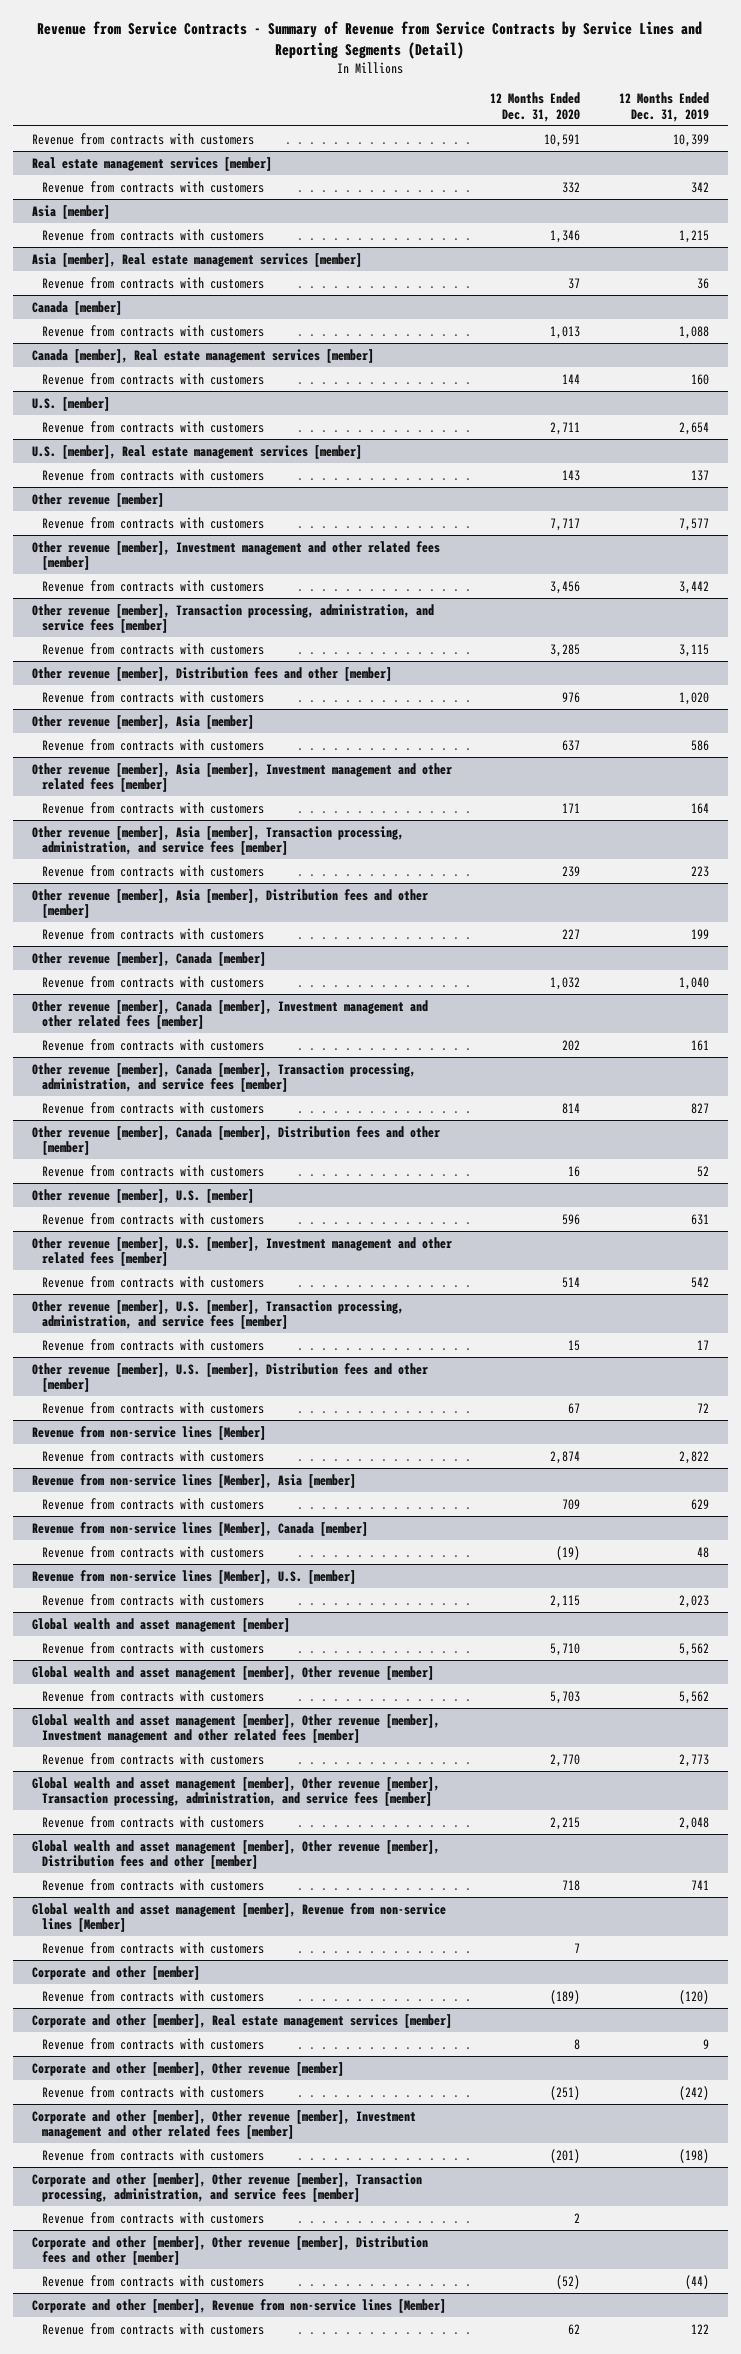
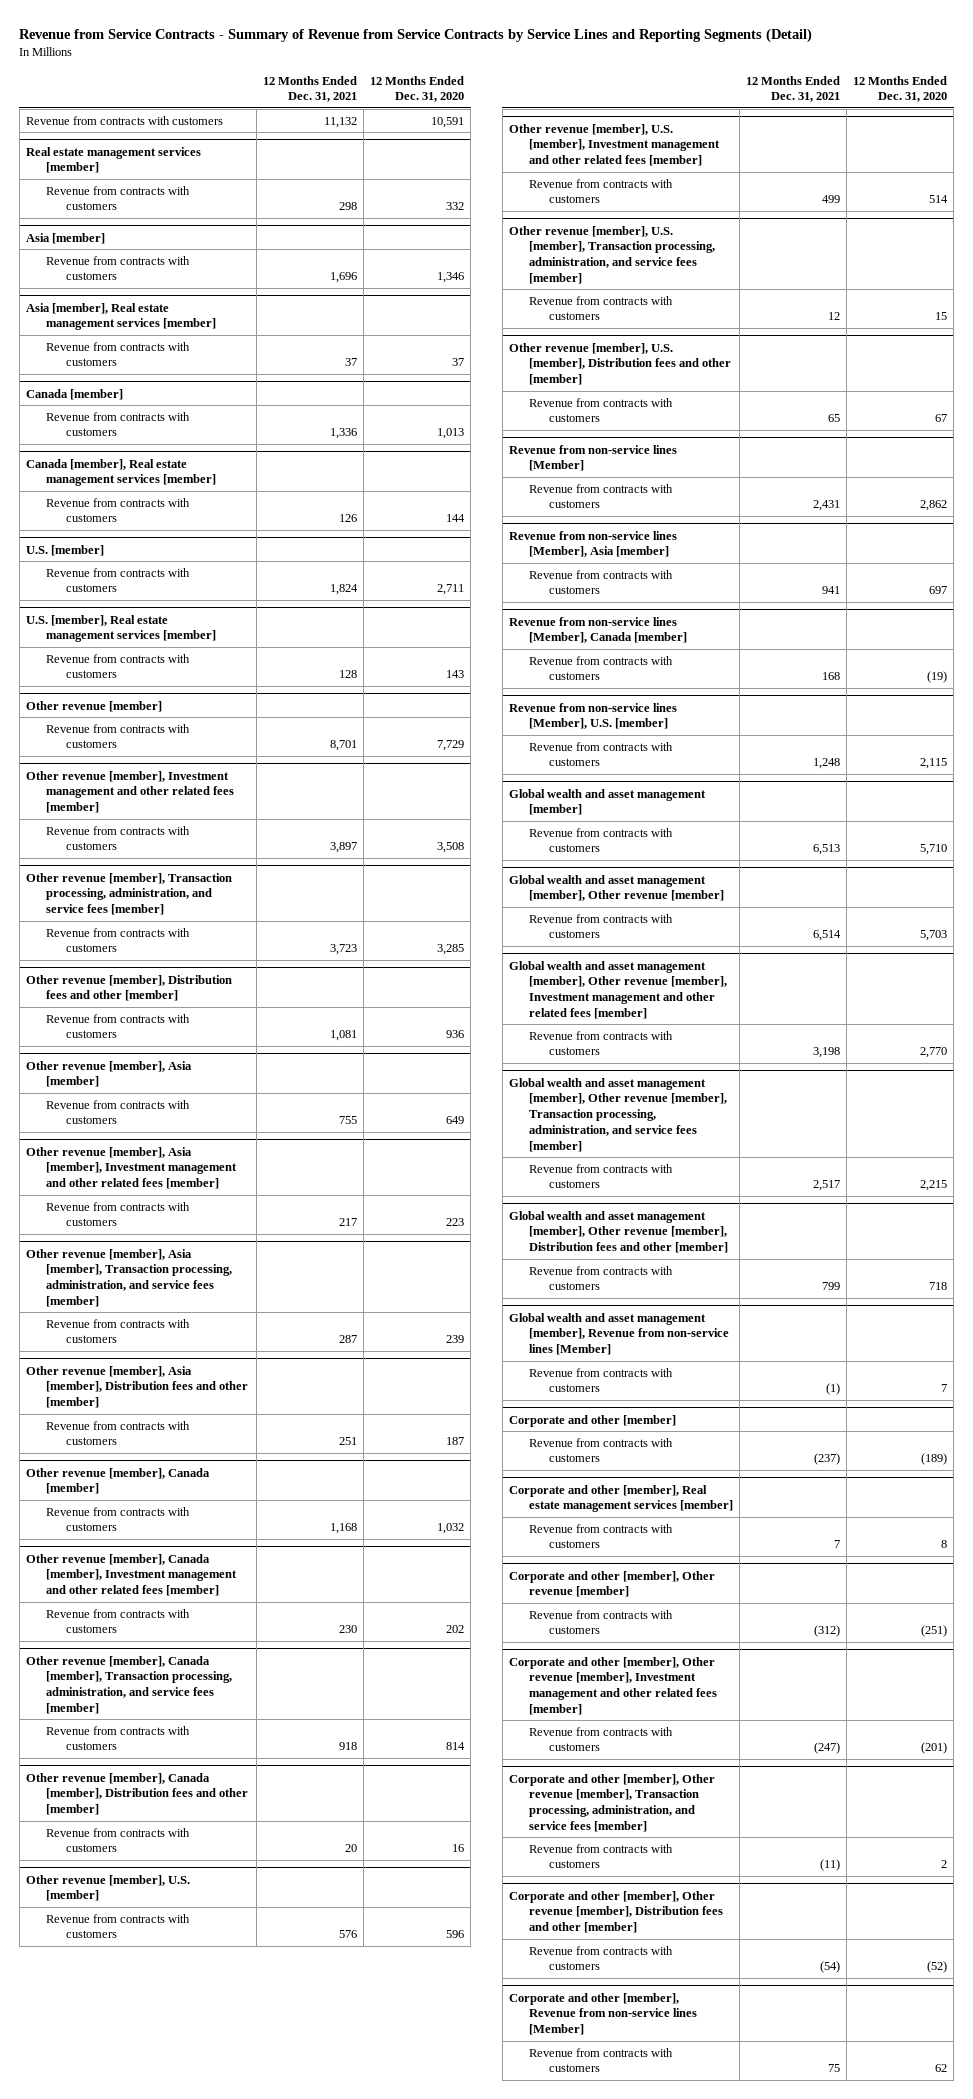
- | 12 Months Ended Dec. 31, 2020 | 12 Months Ended Dec. 31, 2019
+ | 12 Months Ended Dec. 31, 2021 | 12 Months Ended Dec. 31, 2020
@ Other revenue [member]
- Revenue from contracts with customers | 7,717 | 7,577
+ Revenue from contracts with customers | 8,701 | 7,729
@ Other revenue [member], Investment management and other related fees [member]
- Revenue from contracts with customers | 3,456 | 3,442
+ Revenue from contracts with customers | 3,897 | 3,508
@ Other revenue [member], Distribution fees and other [member]
- Revenue from contracts with customers | 976 | 1,020
+ Revenue from contracts with customers | 1,081 | 936
@ Other revenue [member], Asia [member]
- Revenue from contracts with customers | 637 | 586
+ Revenue from contracts with customers | 755 | 649
@ Other revenue [member], Asia [member], Investment management and other related fees [member]
- Revenue from contracts with customers | 171 | 164
+ Revenue from contracts with customers | 217 | 223
@ Other revenue [member], Asia [member], Distribution fees and other [member]
- Revenue from contracts with customers | 227 | 199
+ Revenue from contracts with customers | 251 | 187
@ Revenue from non-service lines [Member]
- Revenue from contracts with customers | 2,874 | 2,822
+ Revenue from contracts with customers | 2,431 | 2,862
@ Revenue from non-service lines [Member], Asia [member]
- Revenue from contracts with customers | 709 | 629
+ Revenue from contracts with customers | 941 | 697

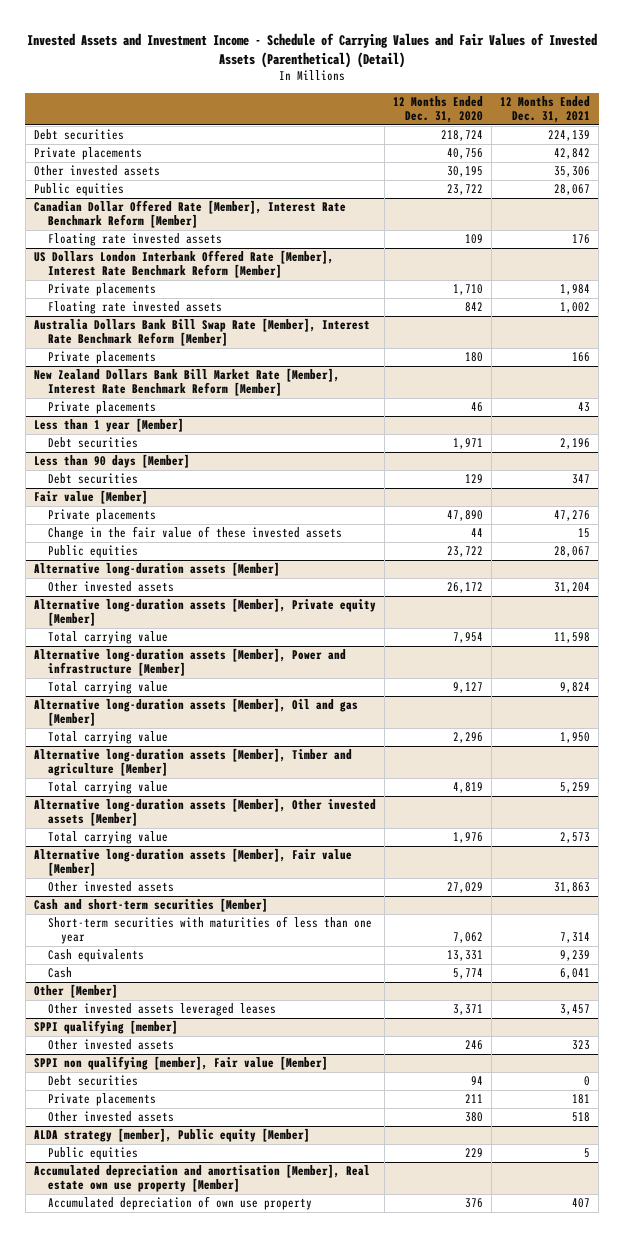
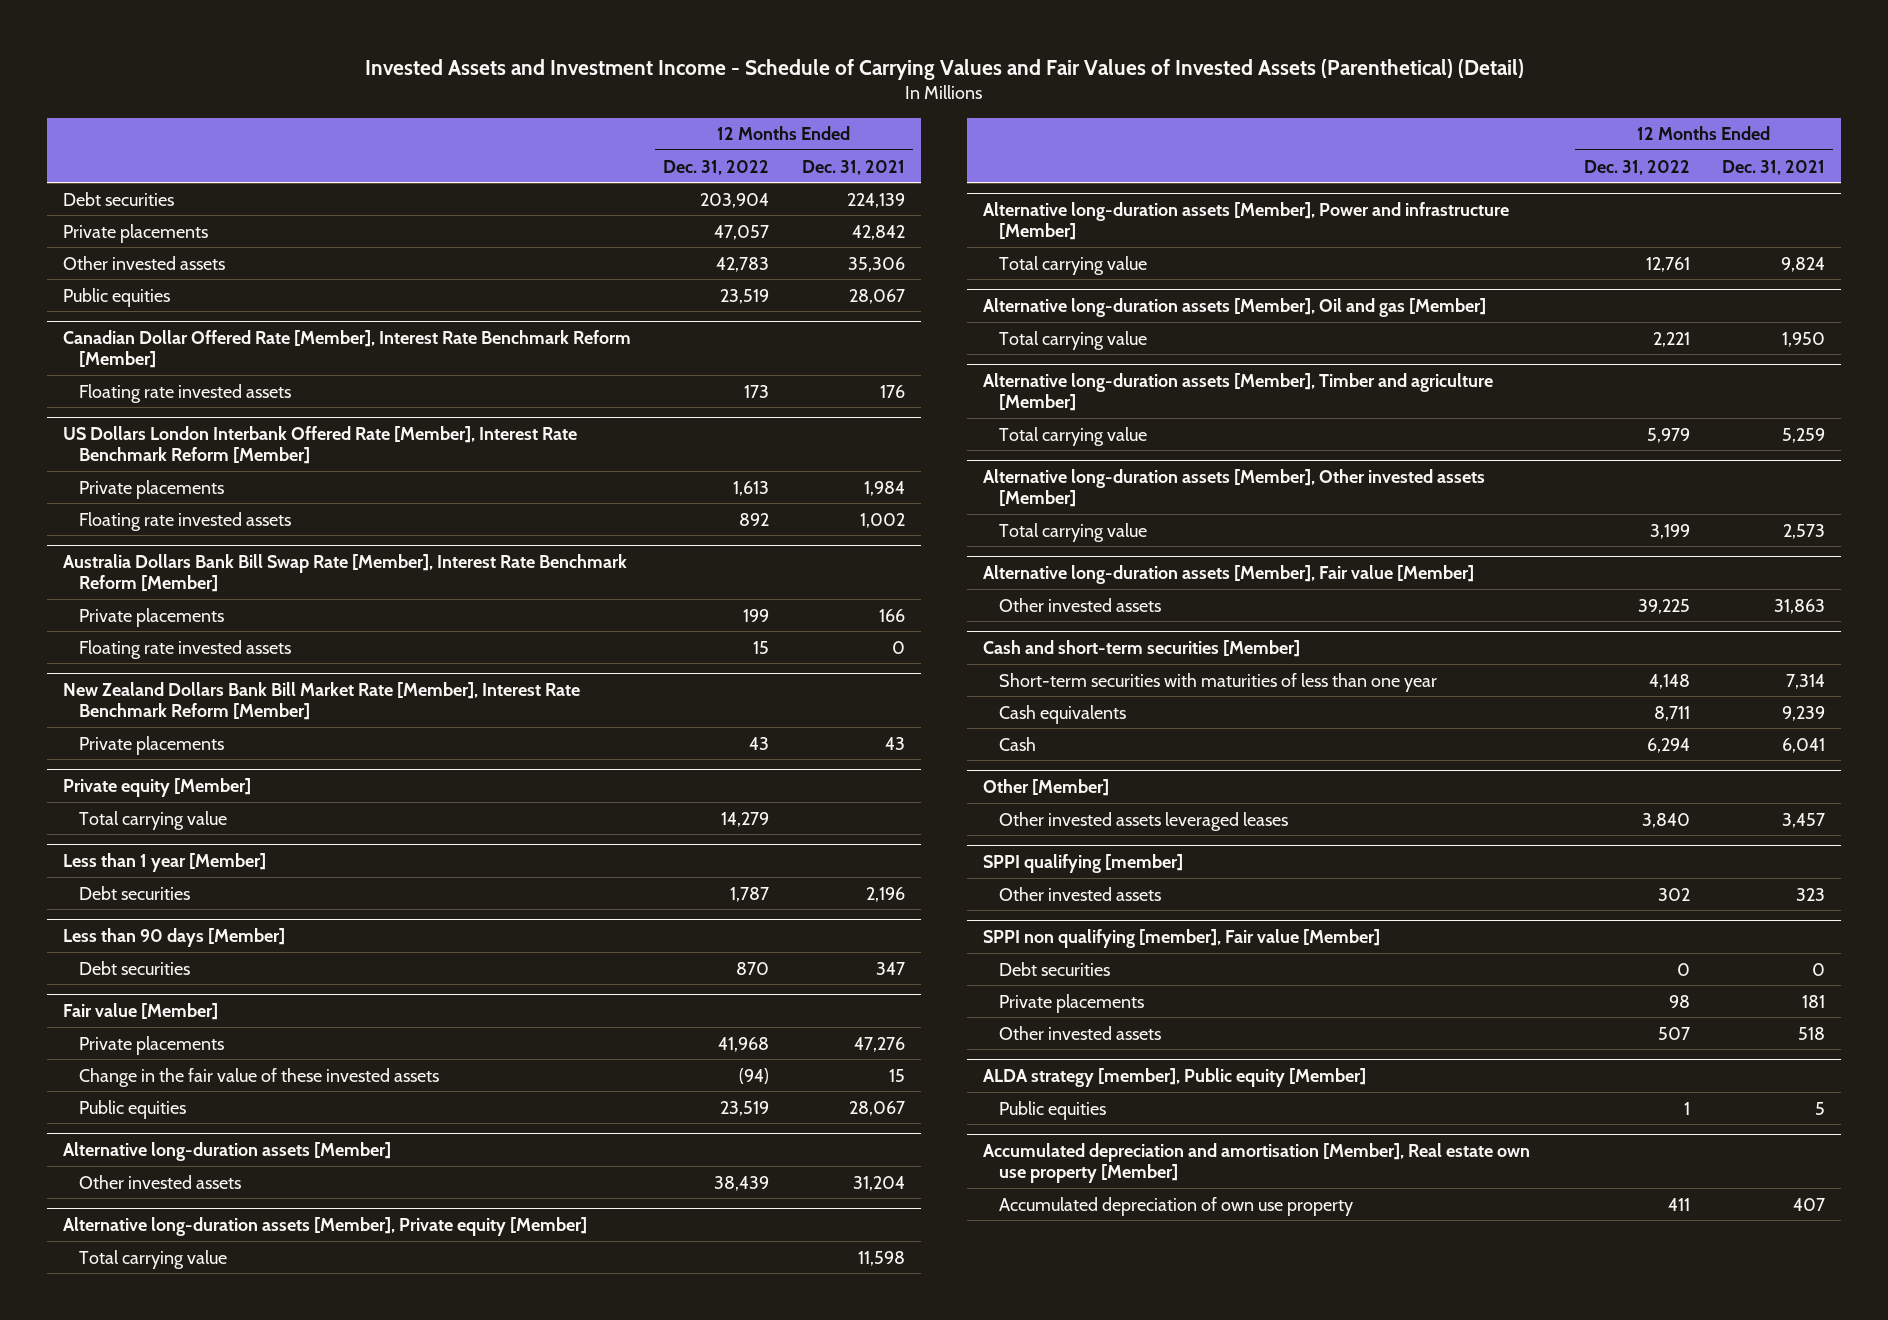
- | 12 Months Ended Dec. 31, 2020 | 12 Months Ended Dec. 31, 2021
+ | 12 Months Ended Dec. 31, 2022 | 12 Months Ended Dec. 31, 2021
@ Australia Dollars Bank Bill Swap Rate [Member], Interest Rate Benchmark Reform [Member]
+ Floating rate invested assets | 15 | 0
+ Private equity [Member]
+ Total carrying value | 14,279 |

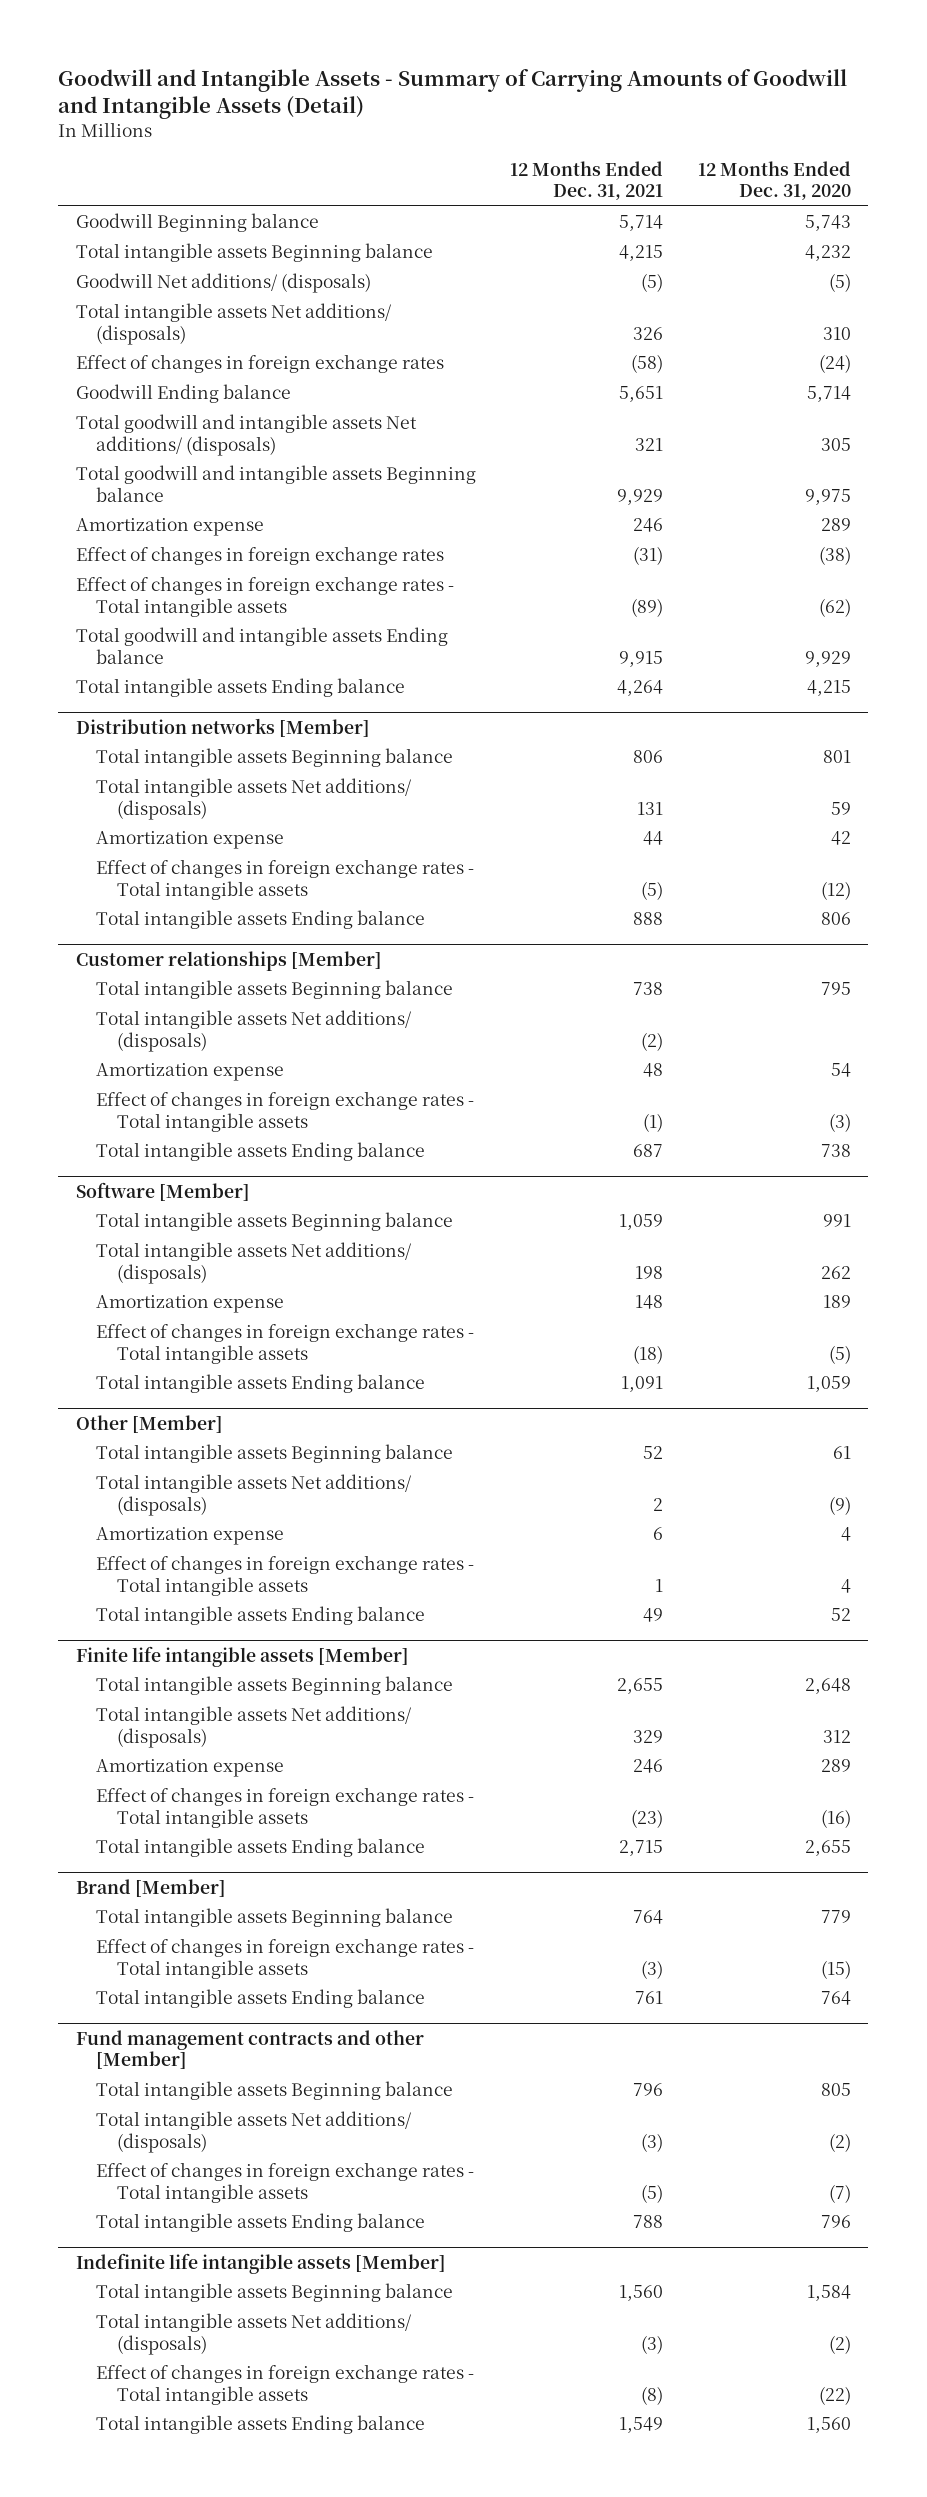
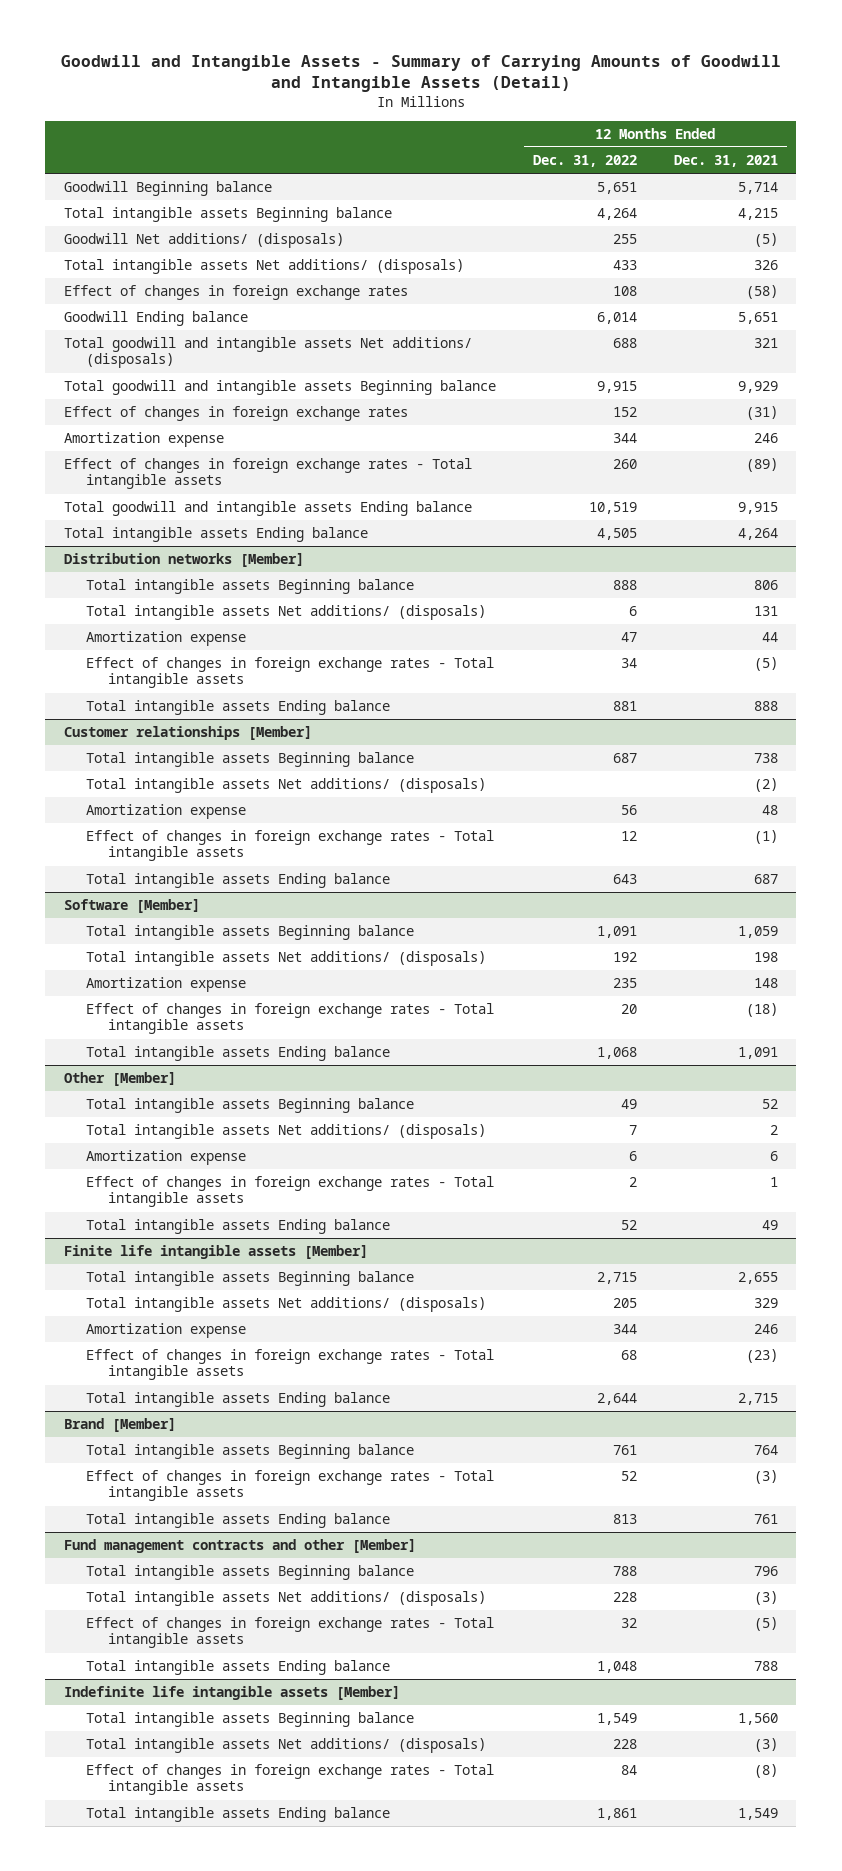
- | 12 Months Ended Dec. 31, 2021 | 12 Months Ended Dec. 31, 2020
+ | 12 Months Ended Dec. 31, 2022 | 12 Months Ended Dec. 31, 2021
moved down: Amortization expense | 344 | 246

